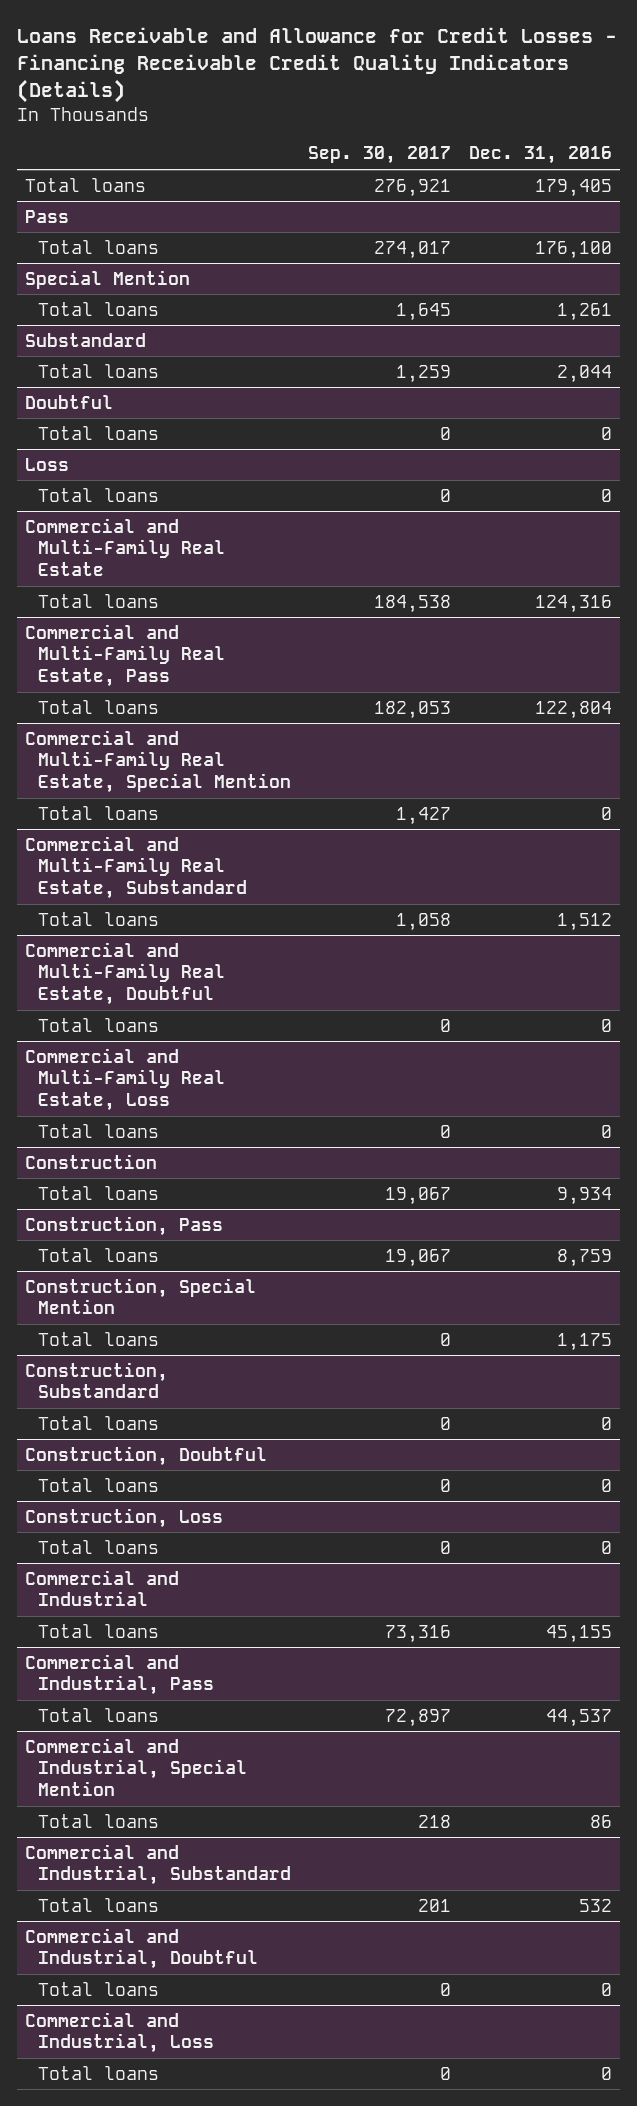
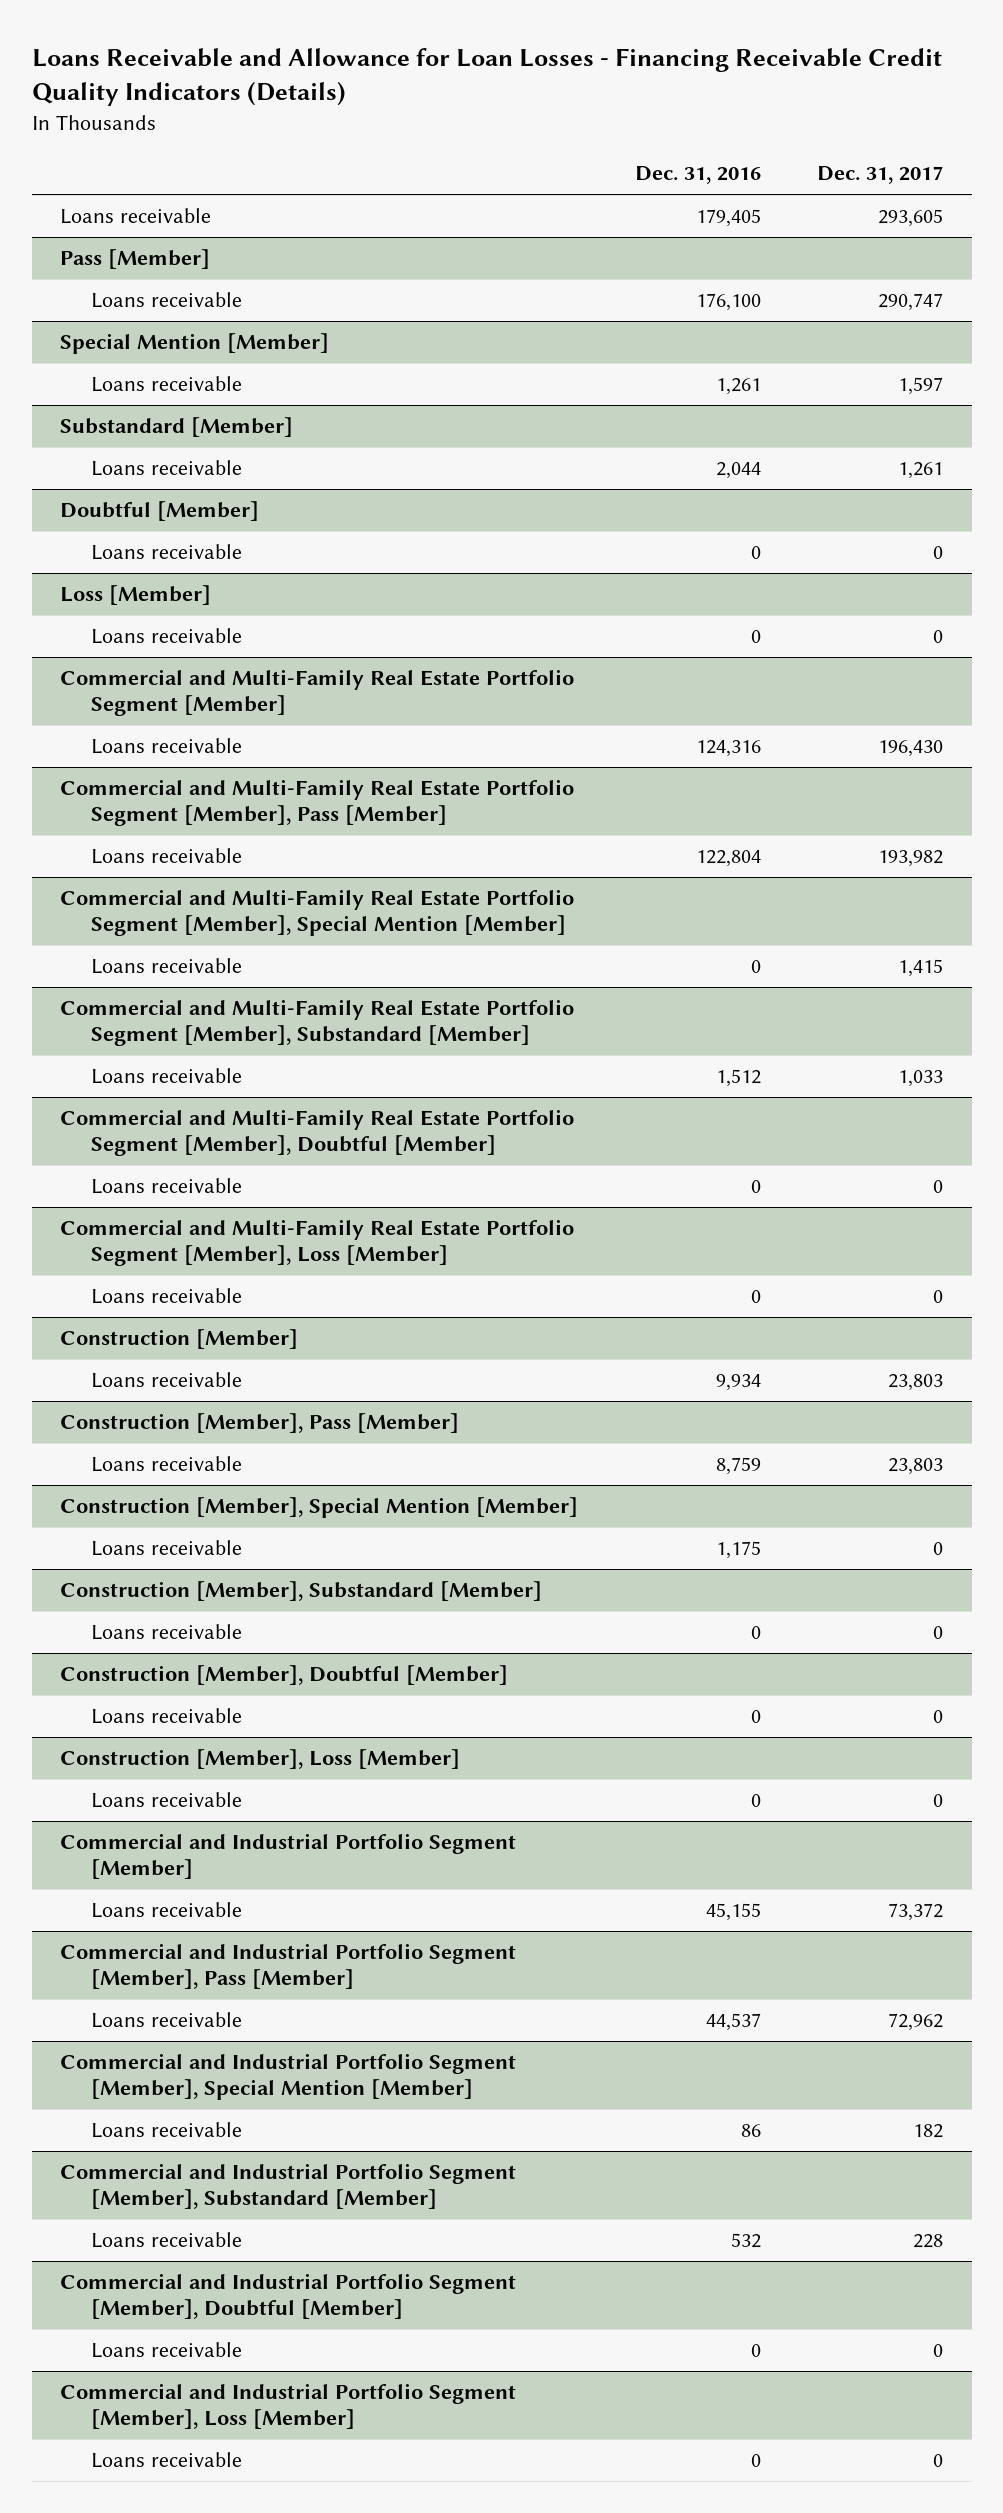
- Loans Receivable and Allowance for Credit Losses - Financing Receivable Credit Quality Indicators (Details)
+ Loans Receivable and Allowance for Loan Losses - Financing Receivable Credit Quality Indicators (Details)
- | Sep. 30, 2017 | Dec. 31, 2016
+ | Dec. 31, 2016 | Dec. 31, 2017
- Total loans | 276,921 | 179,405
- Pass
- Total loans | 274,017 | 176,100
- Special Mention
- Total loans | 1,645 | 1,261
- Substandard
- Total loans | 1,259 | 2,044
- Doubtful
- Total loans | 0 | 0
- Loss
- Total loans | 0 | 0
- Commercial and Multi-Family Real Estate
- Total loans | 184,538 | 124,316
- Commercial and Multi-Family Real Estate, Pass
- Total loans | 182,053 | 122,804
- Commercial and Multi-Family Real Estate, Special Mention
- Total loans | 1,427 | 0
- Commercial and Multi-Family Real Estate, Substandard
- Total loans | 1,058 | 1,512
- Commercial and Multi-Family Real Estate, Doubtful
- Total loans | 0 | 0
- Commercial and Multi-Family Real Estate, Loss
- Total loans | 0 | 0
- Construction
- Total loans | 19,067 | 9,934
- Construction, Pass
- Total loans | 19,067 | 8,759
- Construction, Special Mention
- Total loans | 0 | 1,175
- Construction, Substandard
- Total loans | 0 | 0
- Construction, Doubtful
- Total loans | 0 | 0
- Construction, Loss
- Total loans | 0 | 0
- Commercial and Industrial
- Total loans | 73,316 | 45,155
- Commercial and Industrial, Pass
- Total loans | 72,897 | 44,537
- Commercial and Industrial, Special Mention
- Total loans | 218 | 86
- Commercial and Industrial, Substandard
- Total loans | 201 | 532
- Commercial and Industrial, Doubtful
- Total loans | 0 | 0
- Commercial and Industrial, Loss
- Total loans | 0 | 0
+ Loans receivable | 179,405 | 293,605
+ Pass [Member]
+ Loans receivable | 176,100 | 290,747
+ Special Mention [Member]
+ Loans receivable | 1,261 | 1,597
+ Substandard [Member]
+ Loans receivable | 2,044 | 1,261
+ Doubtful [Member]
+ Loans receivable | 0 | 0
+ Loss [Member]
+ Loans receivable | 0 | 0
+ Commercial and Multi-Family Real Estate Portfolio Segment [Member]
+ Loans receivable | 124,316 | 196,430
+ Commercial and Multi-Family Real Estate Portfolio Segment [Member], Pass [Member]
+ Loans receivable | 122,804 | 193,982
+ Commercial and Multi-Family Real Estate Portfolio Segment [Member], Special Mention [Member]
+ Loans receivable | 0 | 1,415
+ Commercial and Multi-Family Real Estate Portfolio Segment [Member], Substandard [Member]
+ Loans receivable | 1,512 | 1,033
+ Commercial and Multi-Family Real Estate Portfolio Segment [Member], Doubtful [Member]
+ Loans receivable | 0 | 0
+ Commercial and Multi-Family Real Estate Portfolio Segment [Member], Loss [Member]
+ Loans receivable | 0 | 0
+ Construction [Member]
+ Loans receivable | 9,934 | 23,803
+ Construction [Member], Pass [Member]
+ Loans receivable | 8,759 | 23,803
+ Construction [Member], Special Mention [Member]
+ Loans receivable | 1,175 | 0
+ Construction [Member], Substandard [Member]
+ Loans receivable | 0 | 0
+ Construction [Member], Doubtful [Member]
+ Loans receivable | 0 | 0
+ Construction [Member], Loss [Member]
+ Loans receivable | 0 | 0
+ Commercial and Industrial Portfolio Segment [Member]
+ Loans receivable | 45,155 | 73,372
+ Commercial and Industrial Portfolio Segment [Member], Pass [Member]
+ Loans receivable | 44,537 | 72,962
+ Commercial and Industrial Portfolio Segment [Member], Special Mention [Member]
+ Loans receivable | 86 | 182
+ Commercial and Industrial Portfolio Segment [Member], Substandard [Member]
+ Loans receivable | 532 | 228
+ Commercial and Industrial Portfolio Segment [Member], Doubtful [Member]
+ Loans receivable | 0 | 0
+ Commercial and Industrial Portfolio Segment [Member], Loss [Member]
+ Loans receivable | 0 | 0

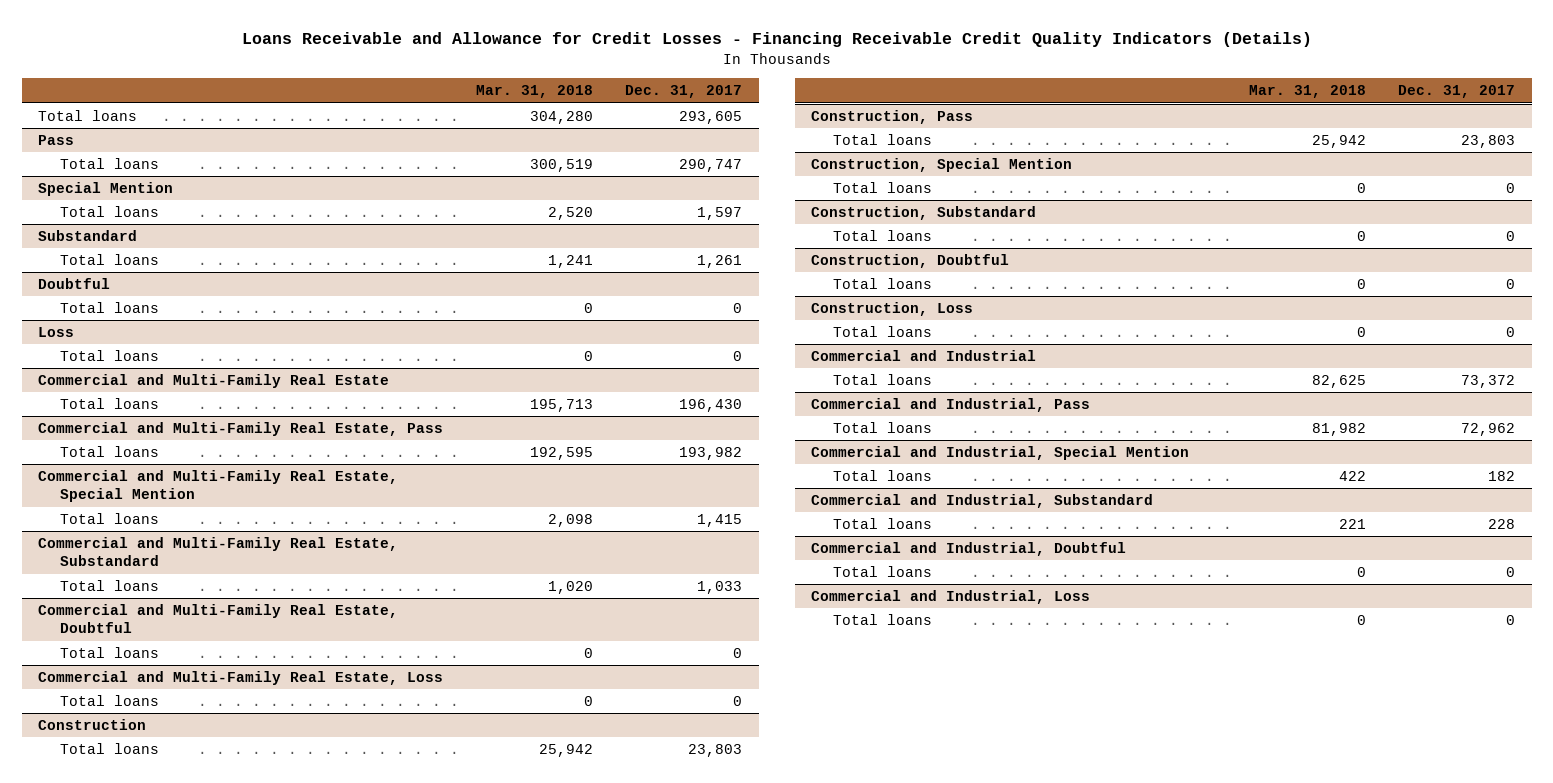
- Loans Receivable and Allowance for Loan Losses - Financing Receivable Credit Quality Indicators (Details)
+ Loans Receivable and Allowance for Credit Losses - Financing Receivable Credit Quality Indicators (Details)
- | Dec. 31, 2016 | Dec. 31, 2017
+ | Mar. 31, 2018 | Dec. 31, 2017
- Loans receivable | 179,405 | 293,605
- Pass [Member]
- Loans receivable | 176,100 | 290,747
- Special Mention [Member]
- Loans receivable | 1,261 | 1,597
- Substandard [Member]
- Loans receivable | 2,044 | 1,261
- Doubtful [Member]
- Loans receivable | 0 | 0
- Loss [Member]
- Loans receivable | 0 | 0
- Commercial and Multi-Family Real Estate Portfolio Segment [Member]
- Loans receivable | 124,316 | 196,430
- Commercial and Multi-Family Real Estate Portfolio Segment [Member], Pass [Member]
- Loans receivable | 122,804 | 193,982
- Commercial and Multi-Family Real Estate Portfolio Segment [Member], Special Mention [Member]
- Loans receivable | 0 | 1,415
- Commercial and Multi-Family Real Estate Portfolio Segment [Member], Substandard [Member]
- Loans receivable | 1,512 | 1,033
- Commercial and Multi-Family Real Estate Portfolio Segment [Member], Doubtful [Member]
- Loans receivable | 0 | 0
- Commercial and Multi-Family Real Estate Portfolio Segment [Member], Loss [Member]
- Loans receivable | 0 | 0
- Construction [Member]
- Loans receivable | 9,934 | 23,803
- Construction [Member], Pass [Member]
- Loans receivable | 8,759 | 23,803
- Construction [Member], Special Mention [Member]
- Loans receivable | 1,175 | 0
- Construction [Member], Substandard [Member]
- Loans receivable | 0 | 0
- Construction [Member], Doubtful [Member]
- Loans receivable | 0 | 0
- Construction [Member], Loss [Member]
- Loans receivable | 0 | 0
- Commercial and Industrial Portfolio Segment [Member]
- Loans receivable | 45,155 | 73,372
- Commercial and Industrial Portfolio Segment [Member], Pass [Member]
- Loans receivable | 44,537 | 72,962
- Commercial and Industrial Portfolio Segment [Member], Special Mention [Member]
- Loans receivable | 86 | 182
- Commercial and Industrial Portfolio Segment [Member], Substandard [Member]
- Loans receivable | 532 | 228
- Commercial and Industrial Portfolio Segment [Member], Doubtful [Member]
- Loans receivable | 0 | 0
- Commercial and Industrial Portfolio Segment [Member], Loss [Member]
- Loans receivable | 0 | 0
+ Total loans | 304,280 | 293,605
+ Pass
+ Total loans | 300,519 | 290,747
+ Special Mention
+ Total loans | 2,520 | 1,597
+ Substandard
+ Total loans | 1,241 | 1,261
+ Doubtful
+ Total loans | 0 | 0
+ Loss
+ Total loans | 0 | 0
+ Commercial and Multi-Family Real Estate
+ Total loans | 195,713 | 196,430
+ Commercial and Multi-Family Real Estate, Pass
+ Total loans | 192,595 | 193,982
+ Commercial and Multi-Family Real Estate, Special Mention
+ Total loans | 2,098 | 1,415
+ Commercial and Multi-Family Real Estate, Substandard
+ Total loans | 1,020 | 1,033
+ Commercial and Multi-Family Real Estate, Doubtful
+ Total loans | 0 | 0
+ Commercial and Multi-Family Real Estate, Loss
+ Total loans | 0 | 0
+ Construction
+ Total loans | 25,942 | 23,803
+ Construction, Pass
+ Total loans | 25,942 | 23,803
+ Construction, Special Mention
+ Total loans | 0 | 0
+ Construction, Substandard
+ Total loans | 0 | 0
+ Construction, Doubtful
+ Total loans | 0 | 0
+ Construction, Loss
+ Total loans | 0 | 0
+ Commercial and Industrial
+ Total loans | 82,625 | 73,372
+ Commercial and Industrial, Pass
+ Total loans | 81,982 | 72,962
+ Commercial and Industrial, Special Mention
+ Total loans | 422 | 182
+ Commercial and Industrial, Substandard
+ Total loans | 221 | 228
+ Commercial and Industrial, Doubtful
+ Total loans | 0 | 0
+ Commercial and Industrial, Loss
+ Total loans | 0 | 0

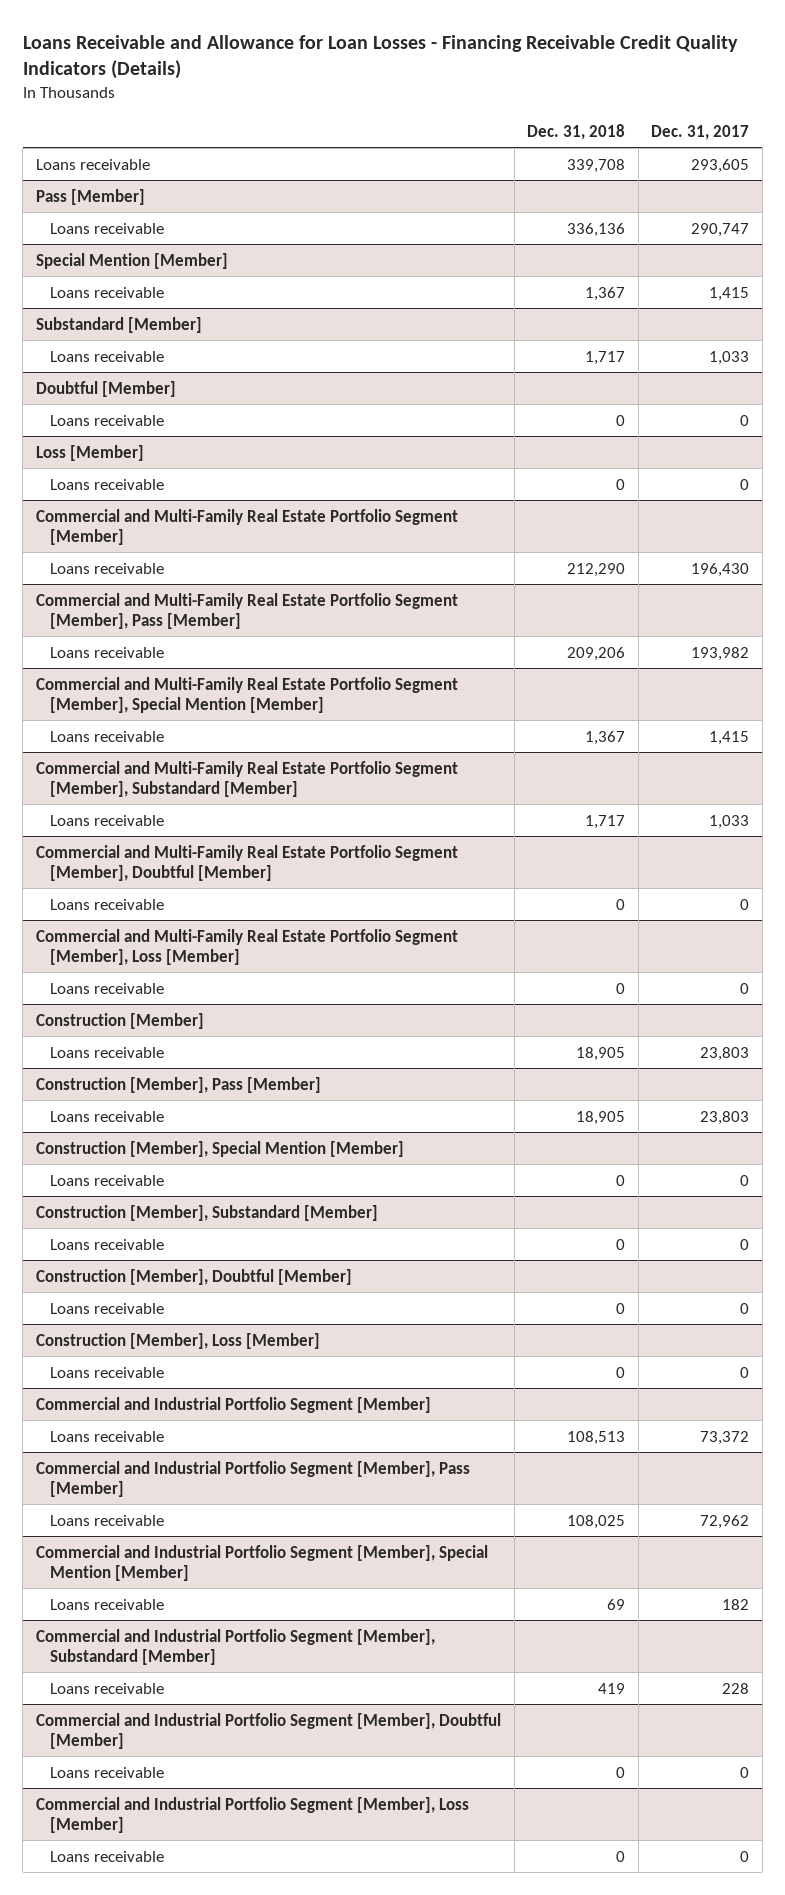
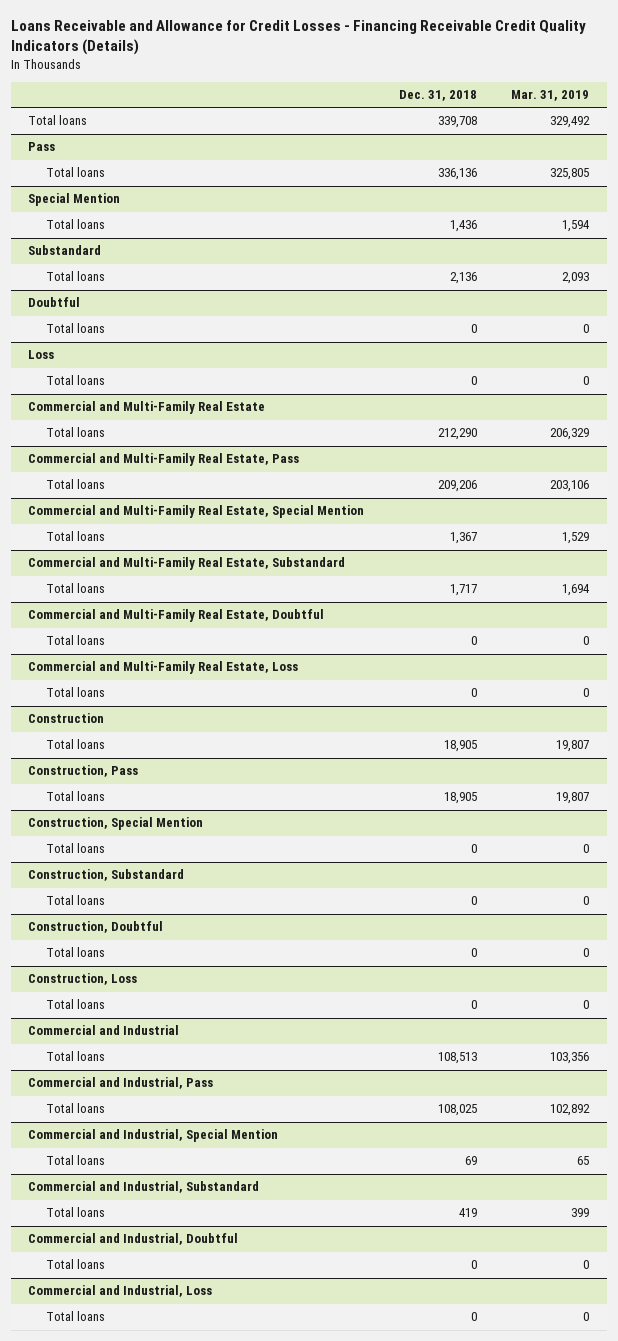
- Loans Receivable and Allowance for Loan Losses - Financing Receivable Credit Quality Indicators (Details)
+ Loans Receivable and Allowance for Credit Losses - Financing Receivable Credit Quality Indicators (Details)
- | Dec. 31, 2018 | Dec. 31, 2017
+ | Dec. 31, 2018 | Mar. 31, 2019
- Loans receivable | 339,708 | 293,605
- Pass [Member]
- Loans receivable | 336,136 | 290,747
- Special Mention [Member]
- Loans receivable | 1,367 | 1,415
- Substandard [Member]
- Loans receivable | 1,717 | 1,033
- Doubtful [Member]
- Loans receivable | 0 | 0
- Loss [Member]
- Loans receivable | 0 | 0
- Commercial and Multi-Family Real Estate Portfolio Segment [Member]
- Loans receivable | 212,290 | 196,430
- Commercial and Multi-Family Real Estate Portfolio Segment [Member], Pass [Member]
- Loans receivable | 209,206 | 193,982
- Commercial and Multi-Family Real Estate Portfolio Segment [Member], Special Mention [Member]
- Loans receivable | 1,367 | 1,415
- Commercial and Multi-Family Real Estate Portfolio Segment [Member], Substandard [Member]
- Loans receivable | 1,717 | 1,033
- Commercial and Multi-Family Real Estate Portfolio Segment [Member], Doubtful [Member]
- Loans receivable | 0 | 0
- Commercial and Multi-Family Real Estate Portfolio Segment [Member], Loss [Member]
- Loans receivable | 0 | 0
- Construction [Member]
- Loans receivable | 18,905 | 23,803
- Construction [Member], Pass [Member]
- Loans receivable | 18,905 | 23,803
- Construction [Member], Special Mention [Member]
- Loans receivable | 0 | 0
- Construction [Member], Substandard [Member]
- Loans receivable | 0 | 0
- Construction [Member], Doubtful [Member]
- Loans receivable | 0 | 0
- Construction [Member], Loss [Member]
- Loans receivable | 0 | 0
- Commercial and Industrial Portfolio Segment [Member]
- Loans receivable | 108,513 | 73,372
- Commercial and Industrial Portfolio Segment [Member], Pass [Member]
- Loans receivable | 108,025 | 72,962
- Commercial and Industrial Portfolio Segment [Member], Special Mention [Member]
- Loans receivable | 69 | 182
- Commercial and Industrial Portfolio Segment [Member], Substandard [Member]
- Loans receivable | 419 | 228
- Commercial and Industrial Portfolio Segment [Member], Doubtful [Member]
- Loans receivable | 0 | 0
- Commercial and Industrial Portfolio Segment [Member], Loss [Member]
- Loans receivable | 0 | 0
+ Total loans | 339,708 | 329,492
+ Pass
+ Total loans | 336,136 | 325,805
+ Special Mention
+ Total loans | 1,436 | 1,594
+ Substandard
+ Total loans | 2,136 | 2,093
+ Doubtful
+ Total loans | 0 | 0
+ Loss
+ Total loans | 0 | 0
+ Commercial and Multi-Family Real Estate
+ Total loans | 212,290 | 206,329
+ Commercial and Multi-Family Real Estate, Pass
+ Total loans | 209,206 | 203,106
+ Commercial and Multi-Family Real Estate, Special Mention
+ Total loans | 1,367 | 1,529
+ Commercial and Multi-Family Real Estate, Substandard
+ Total loans | 1,717 | 1,694
+ Commercial and Multi-Family Real Estate, Doubtful
+ Total loans | 0 | 0
+ Commercial and Multi-Family Real Estate, Loss
+ Total loans | 0 | 0
+ Construction
+ Total loans | 18,905 | 19,807
+ Construction, Pass
+ Total loans | 18,905 | 19,807
+ Construction, Special Mention
+ Total loans | 0 | 0
+ Construction, Substandard
+ Total loans | 0 | 0
+ Construction, Doubtful
+ Total loans | 0 | 0
+ Construction, Loss
+ Total loans | 0 | 0
+ Commercial and Industrial
+ Total loans | 108,513 | 103,356
+ Commercial and Industrial, Pass
+ Total loans | 108,025 | 102,892
+ Commercial and Industrial, Special Mention
+ Total loans | 69 | 65
+ Commercial and Industrial, Substandard
+ Total loans | 419 | 399
+ Commercial and Industrial, Doubtful
+ Total loans | 0 | 0
+ Commercial and Industrial, Loss
+ Total loans | 0 | 0

